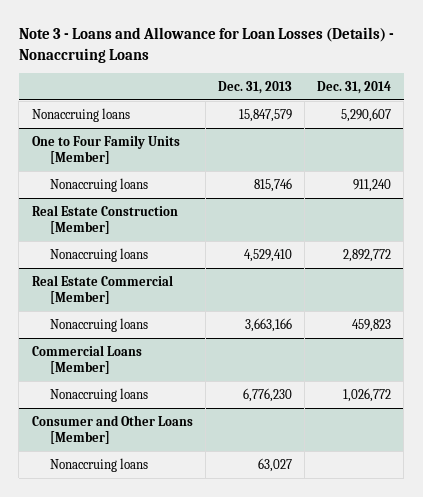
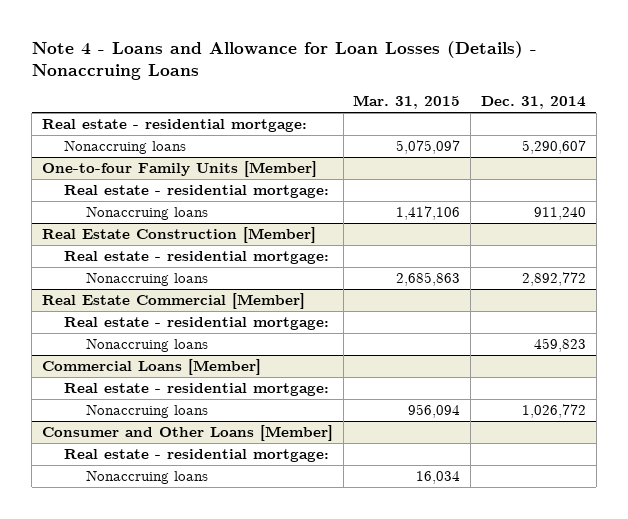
- Note 3 - Loans and Allowance for Loan Losses (Details) - Nonaccruing Loans
+ Note 4 - Loans and Allowance for Loan Losses (Details) - Nonaccruing Loans
- | Dec. 31, 2013 | Dec. 31, 2014
+ | Mar. 31, 2015 | Dec. 31, 2014
+ Real estate - residential mortgage:
- One to Four Family Units [Member]
+ One-to-four Family Units [Member]
+ Real estate - residential mortgage:
@ Real Estate Construction [Member]
+ Real estate - residential mortgage:
@ Real Estate Commercial [Member]
+ Real estate - residential mortgage:
@ Commercial Loans [Member]
+ Real estate - residential mortgage:
@ Consumer and Other Loans [Member]
+ Real estate - residential mortgage:

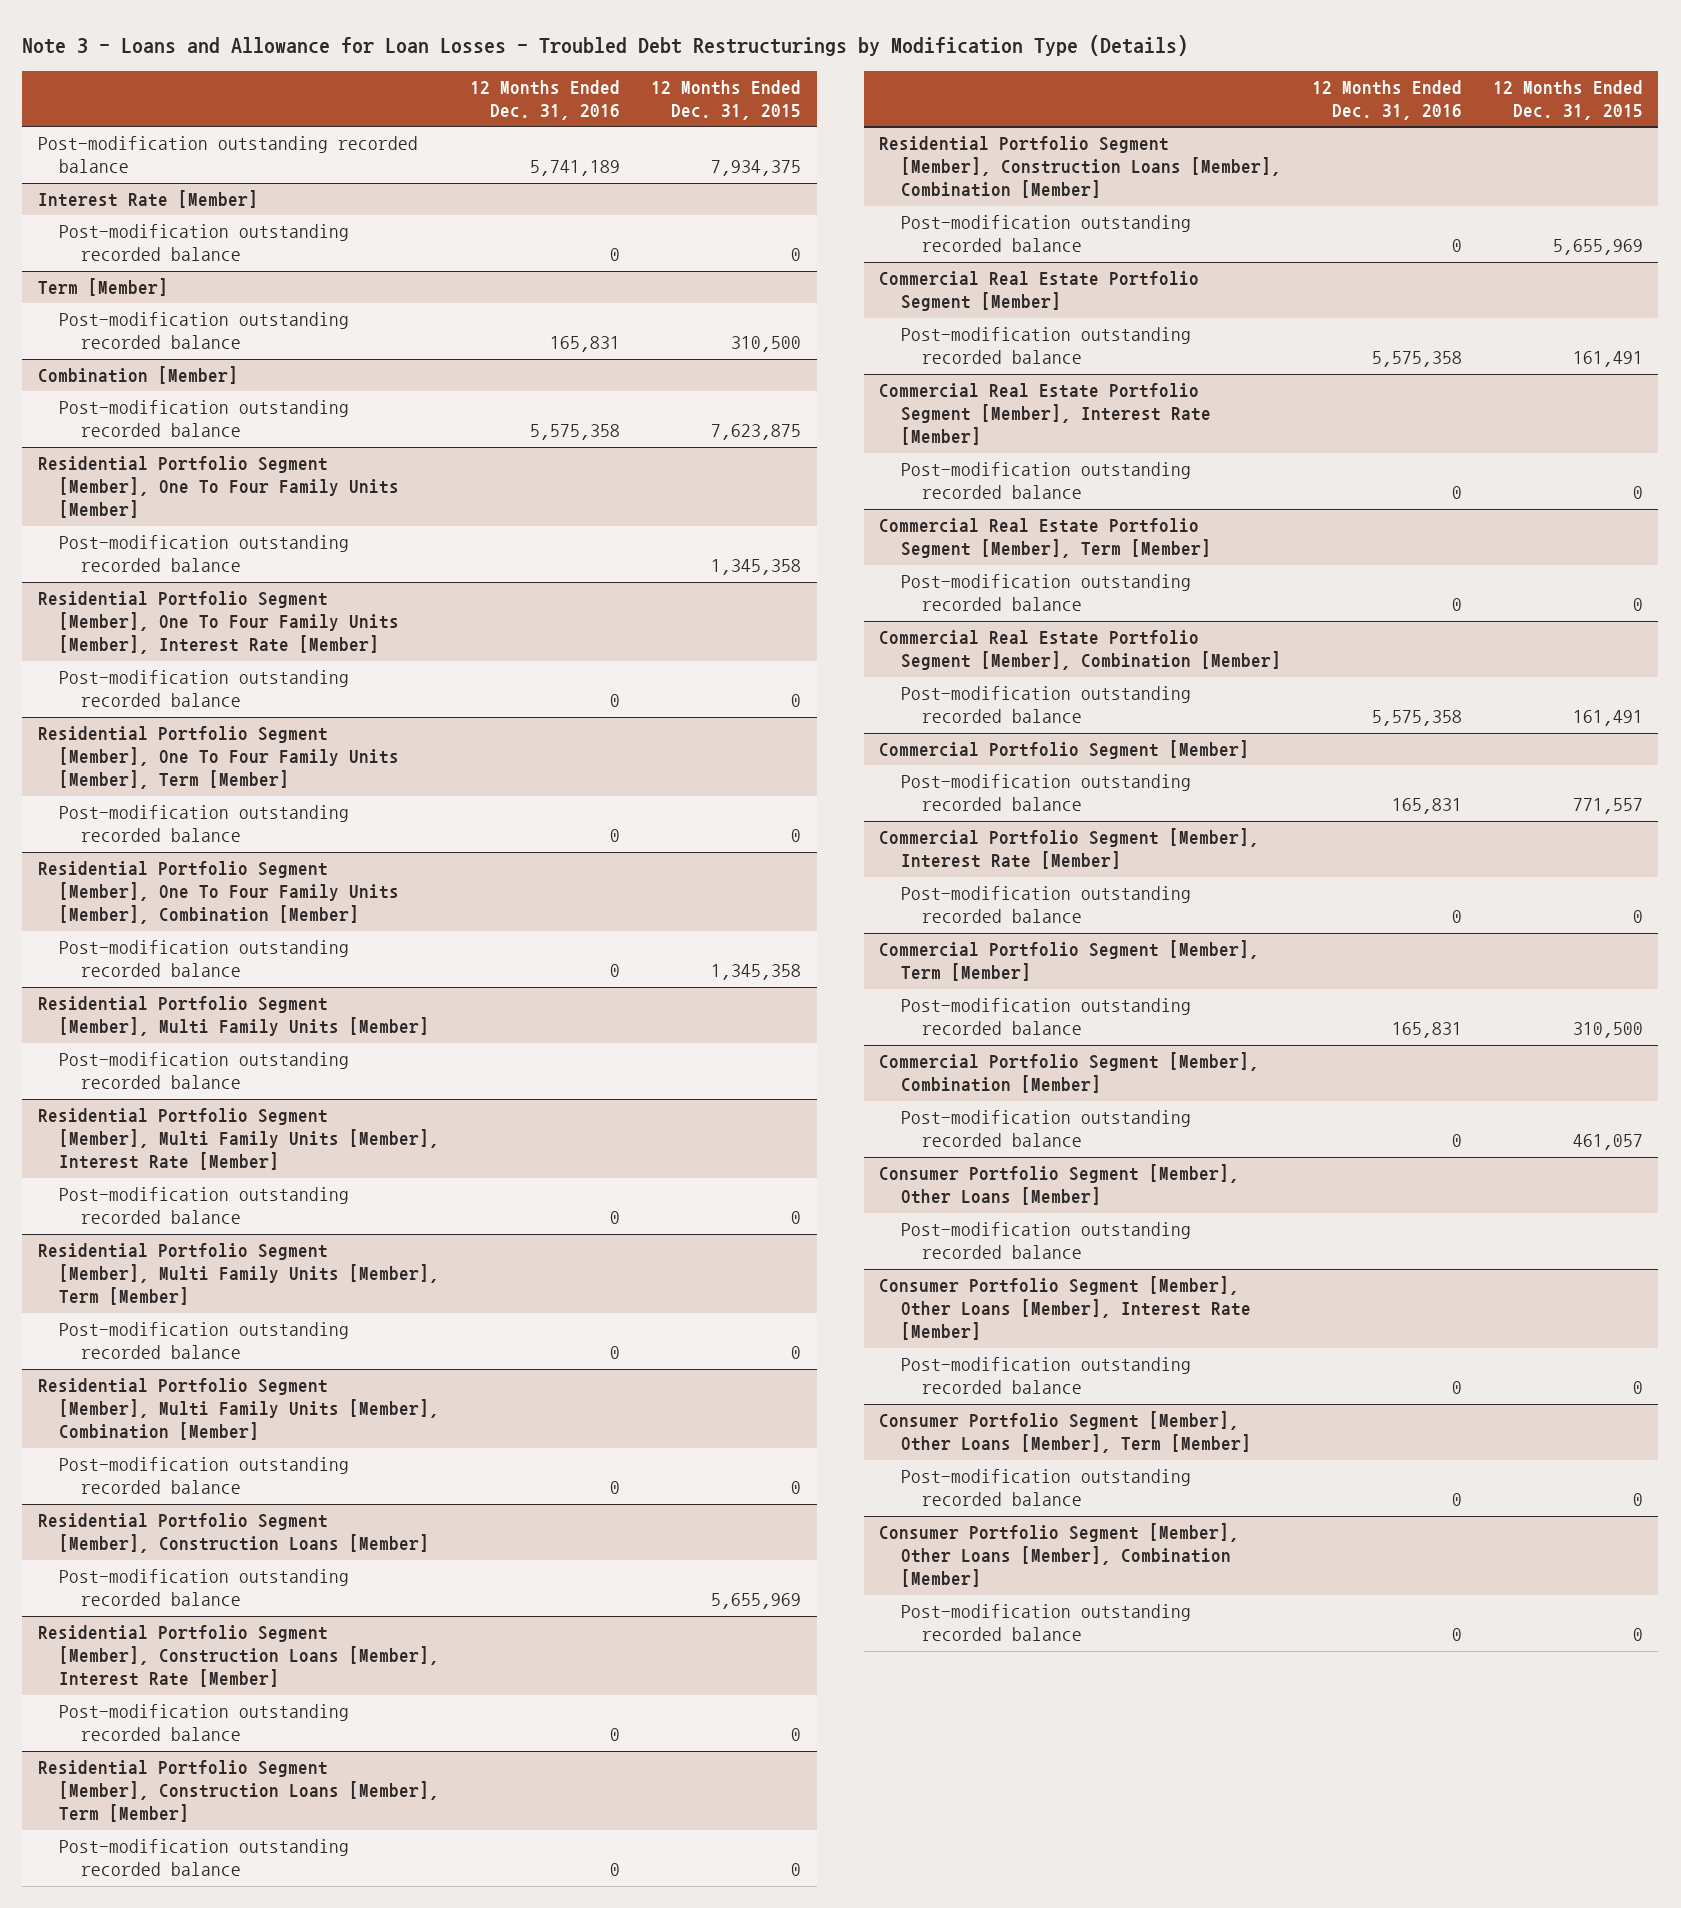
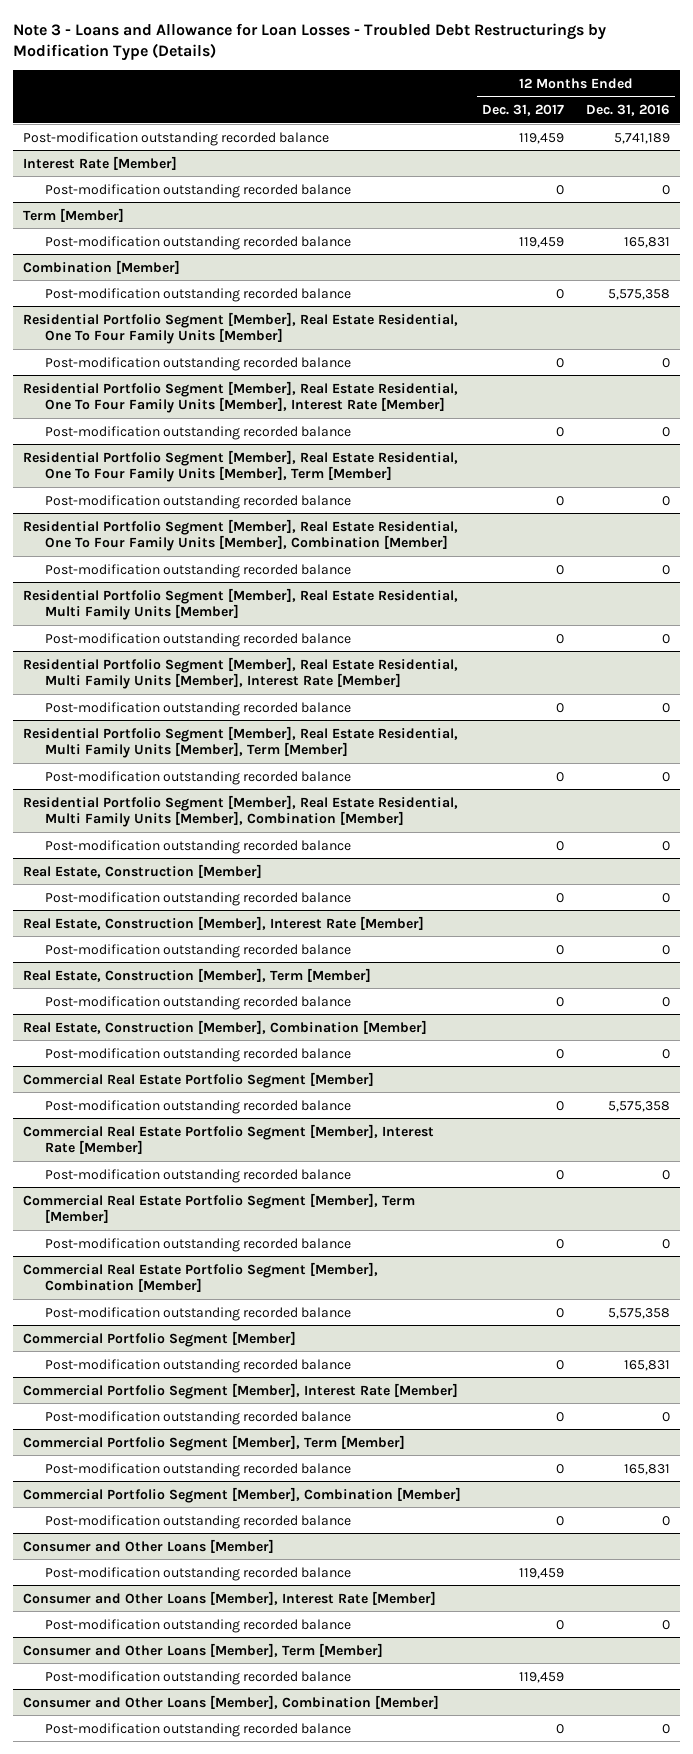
- | 12 Months Ended Dec. 31, 2016 | 12 Months Ended Dec. 31, 2015
+ | 12 Months Ended Dec. 31, 2017 | 12 Months Ended Dec. 31, 2016
- Residential Portfolio Segment [Member], One To Four Family Units [Member]
- Post-modification outstanding recorded balance | | 1,345,358
- Residential Portfolio Segment [Member], One To Four Family Units [Member], Interest Rate [Member]
+ Residential Portfolio Segment [Member], Real Estate Residential, One To Four Family Units [Member]
- Residential Portfolio Segment [Member], One To Four Family Units [Member], Term [Member]
+ Residential Portfolio Segment [Member], Real Estate Residential, One To Four Family Units [Member], Interest Rate [Member]
- Residential Portfolio Segment [Member], One To Four Family Units [Member], Combination [Member]
+ Residential Portfolio Segment [Member], Real Estate Residential, One To Four Family Units [Member], Term [Member]
- Residential Portfolio Segment [Member], Multi Family Units [Member]
- Post-modification outstanding recorded balance
- Residential Portfolio Segment [Member], Multi Family Units [Member], Interest Rate [Member]
+ Residential Portfolio Segment [Member], Real Estate Residential, One To Four Family Units [Member], Combination [Member]
- Residential Portfolio Segment [Member], Multi Family Units [Member], Term [Member]
+ Residential Portfolio Segment [Member], Real Estate Residential, Multi Family Units [Member]
- Residential Portfolio Segment [Member], Multi Family Units [Member], Combination [Member]
+ Residential Portfolio Segment [Member], Real Estate Residential, Multi Family Units [Member], Interest Rate [Member]
- Residential Portfolio Segment [Member], Construction Loans [Member]
- Post-modification outstanding recorded balance | | 5,655,969
- Residential Portfolio Segment [Member], Construction Loans [Member], Interest Rate [Member]
+ Residential Portfolio Segment [Member], Real Estate Residential, Multi Family Units [Member], Term [Member]
- Residential Portfolio Segment [Member], Construction Loans [Member], Term [Member]
+ Residential Portfolio Segment [Member], Real Estate Residential, Multi Family Units [Member], Combination [Member]
- Residential Portfolio Segment [Member], Construction Loans [Member], Combination [Member]
+ Real Estate, Construction [Member]
+ Real Estate, Construction [Member], Interest Rate [Member]
+ Post-modification outstanding recorded balance | 0 | 0
+ Real Estate, Construction [Member], Term [Member]
+ Post-modification outstanding recorded balance | 0 | 0
+ Real Estate, Construction [Member], Combination [Member]
+ Post-modification outstanding recorded balance | 0 | 0
- Consumer Portfolio Segment [Member], Other Loans [Member]
+ Consumer and Other Loans [Member]
- Consumer Portfolio Segment [Member], Other Loans [Member], Interest Rate [Member]
- Post-modification outstanding recorded balance | 0 | 0
- Consumer Portfolio Segment [Member], Other Loans [Member], Term [Member]
+ Consumer and Other Loans [Member], Interest Rate [Member]
- Consumer Portfolio Segment [Member], Other Loans [Member], Combination [Member]
+ Consumer and Other Loans [Member], Term [Member]
+ Post-modification outstanding recorded balance | 119,459 |
+ Consumer and Other Loans [Member], Combination [Member]

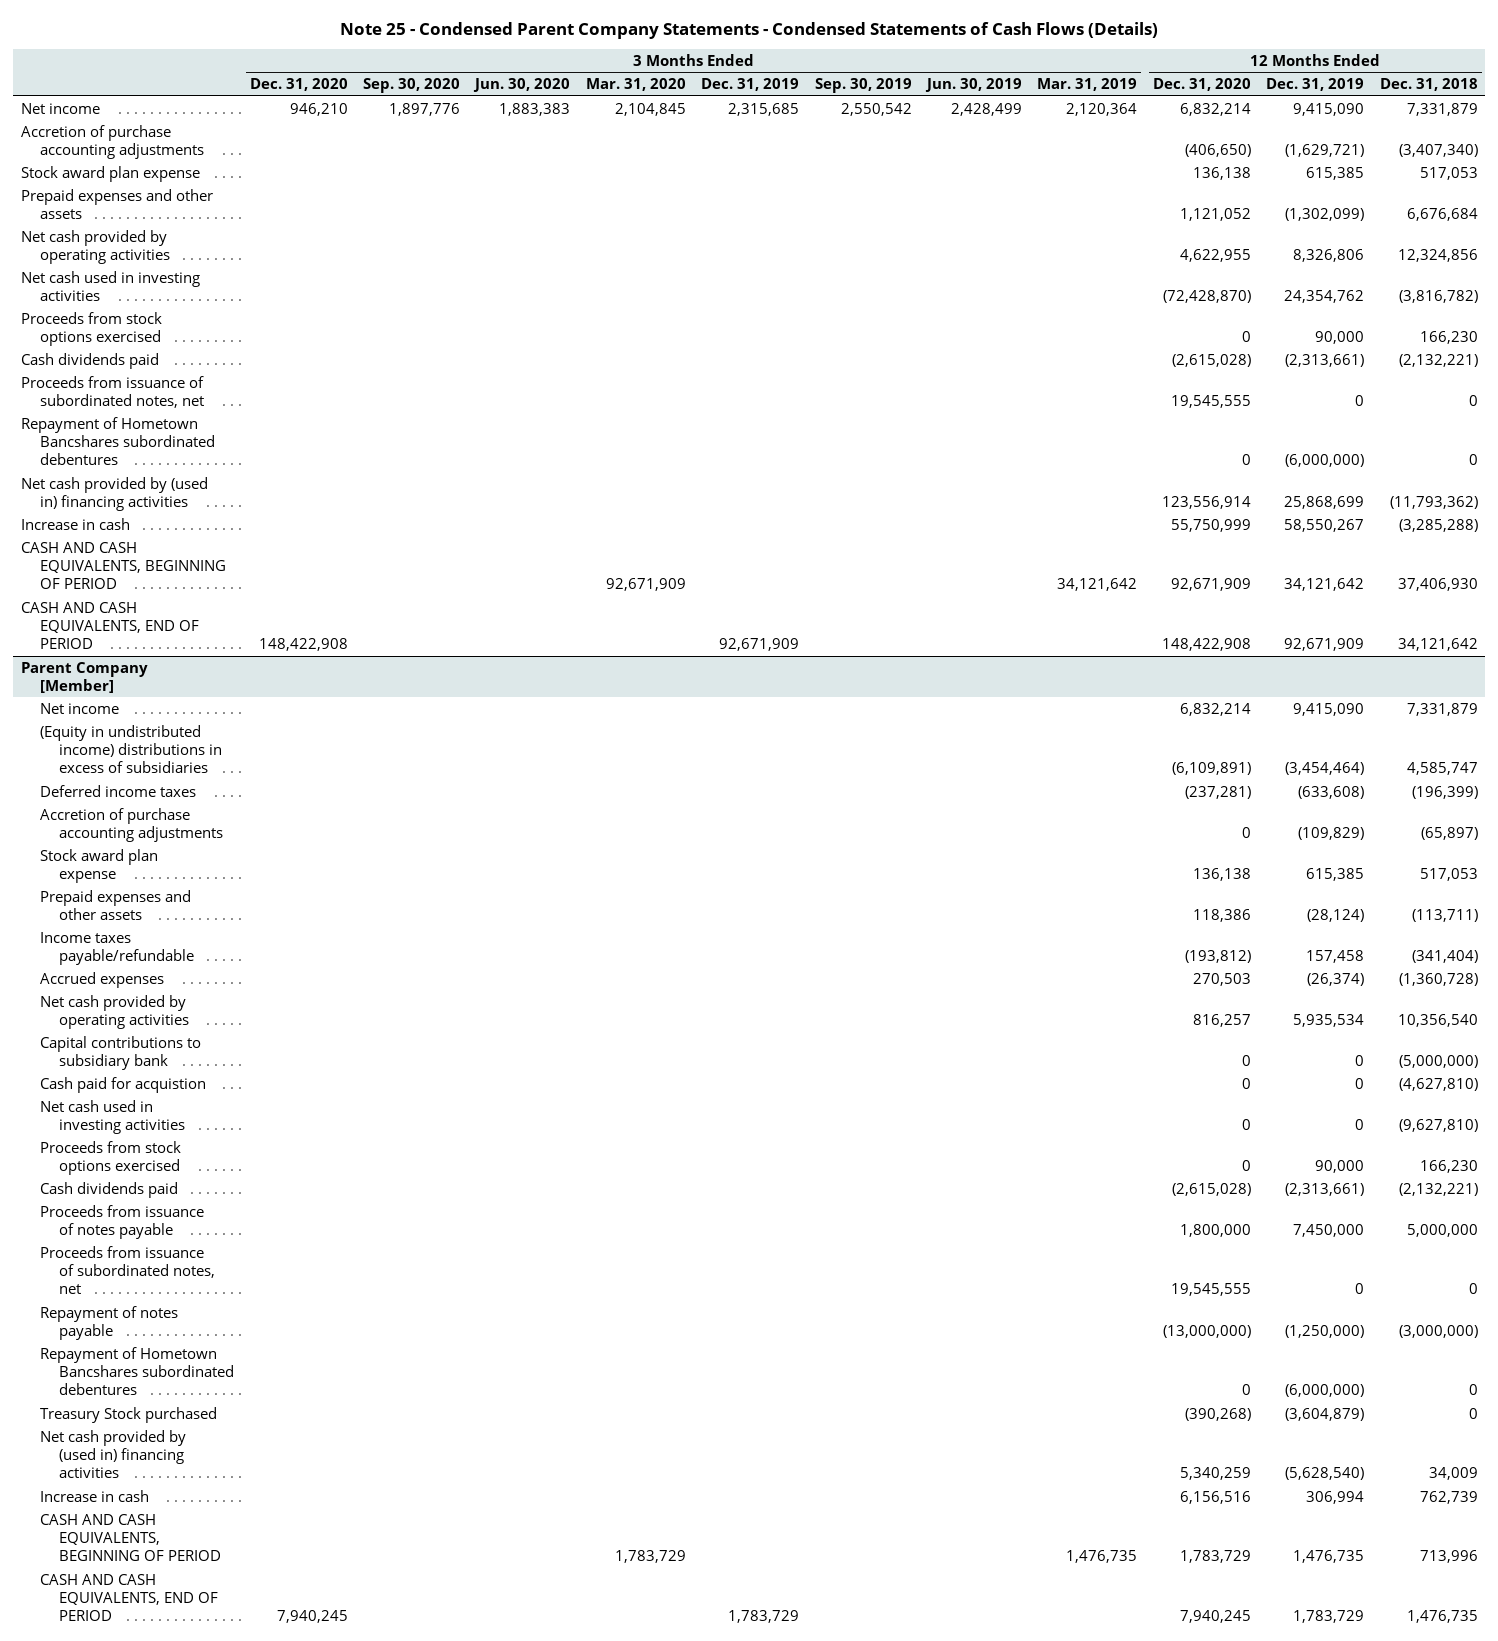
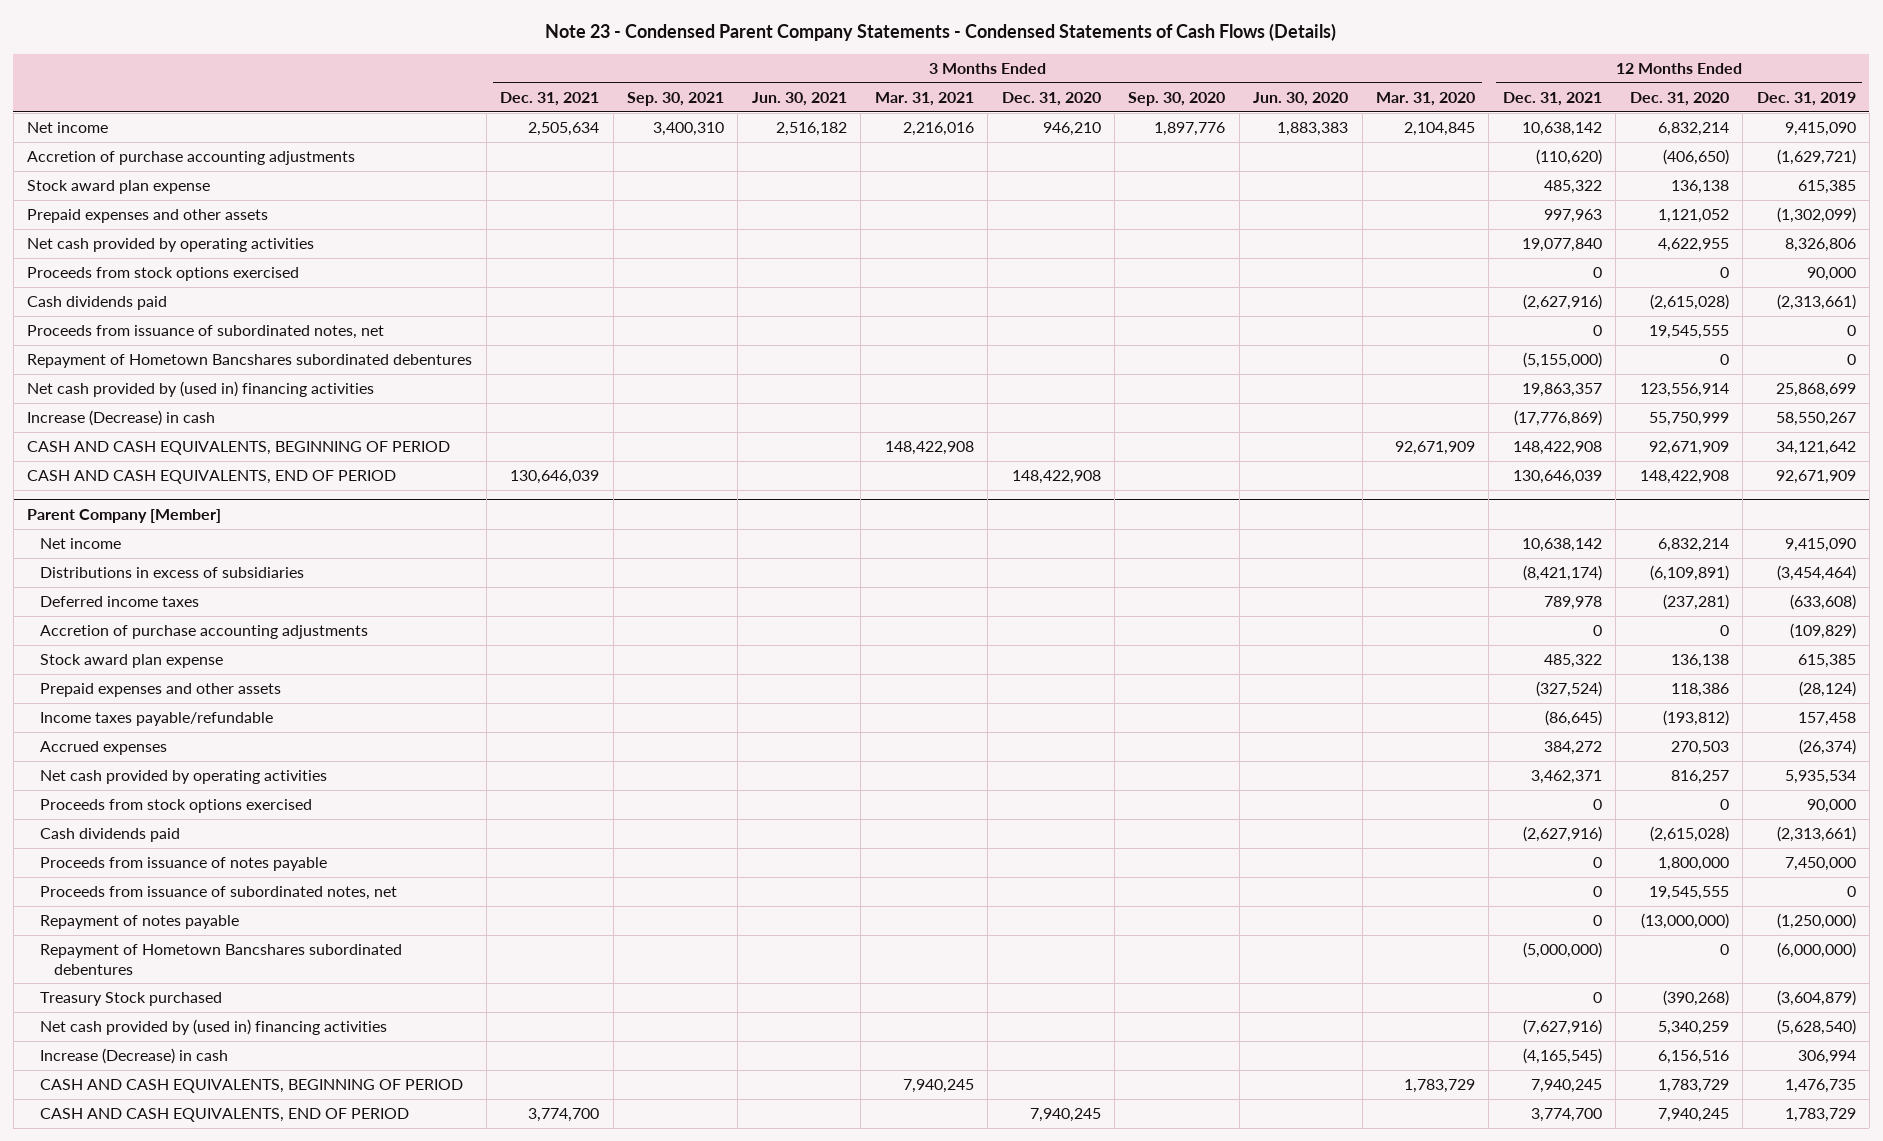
- Note 25 - Condensed Parent Company Statements - Condensed Statements of Cash Flows (Details)
+ Note 23 - Condensed Parent Company Statements - Condensed Statements of Cash Flows (Details)
- | 3 Months Ended Dec. 31, 2020 | 3 Months Ended Sep. 30, 2020 | 3 Months Ended Jun. 30, 2020 | 3 Months Ended Mar. 31, 2020 | 3 Months Ended Dec. 31, 2019 | 3 Months Ended Sep. 30, 2019 | 3 Months Ended Jun. 30, 2019 | 3 Months Ended Mar. 31, 2019 | 12 Months Ended Dec. 31, 2020 | 12 Months Ended Dec. 31, 2019 | 12 Months Ended Dec. 31, 2018
+ | 3 Months Ended Dec. 31, 2021 | 3 Months Ended Sep. 30, 2021 | 3 Months Ended Jun. 30, 2021 | 3 Months Ended Mar. 31, 2021 | 3 Months Ended Dec. 31, 2020 | 3 Months Ended Sep. 30, 2020 | 3 Months Ended Jun. 30, 2020 | 3 Months Ended Mar. 31, 2020 | 12 Months Ended Dec. 31, 2021 | 12 Months Ended Dec. 31, 2020 | 12 Months Ended Dec. 31, 2019
- Net cash used in investing activities | | | | | | | | | (72,428,870) | 24,354,762 | (3,816,782)
- Repayment of Hometown Bancshares subordinated debentures | | | | | | | | | 0 | (6,000,000) | 0
+ Repayment of Hometown Bancshares subordinated debentures | | | | | | | | | (5,155,000) | 0 | 0
- Increase in cash | | | | | | | | | 55,750,999 | 58,550,267 | (3,285,288)
+ Increase (Decrease) in cash | | | | | | | | | (17,776,869) | 55,750,999 | 58,550,267
@ Parent Company [Member]
- (Equity in undistributed income) distributions in excess of subsidiaries | | | | | | | | | (6,109,891) | (3,454,464) | 4,585,747
+ Distributions in excess of subsidiaries | | | | | | | | | (8,421,174) | (6,109,891) | (3,454,464)
- Capital contributions to subsidiary bank | | | | | | | | | 0 | 0 | (5,000,000)
- Cash paid for acquistion | | | | | | | | | 0 | 0 | (4,627,810)
- Net cash used in investing activities | | | | | | | | | 0 | 0 | (9,627,810)
- Increase in cash | | | | | | | | | 6,156,516 | 306,994 | 762,739
+ Increase (Decrease) in cash | | | | | | | | | (4,165,545) | 6,156,516 | 306,994

